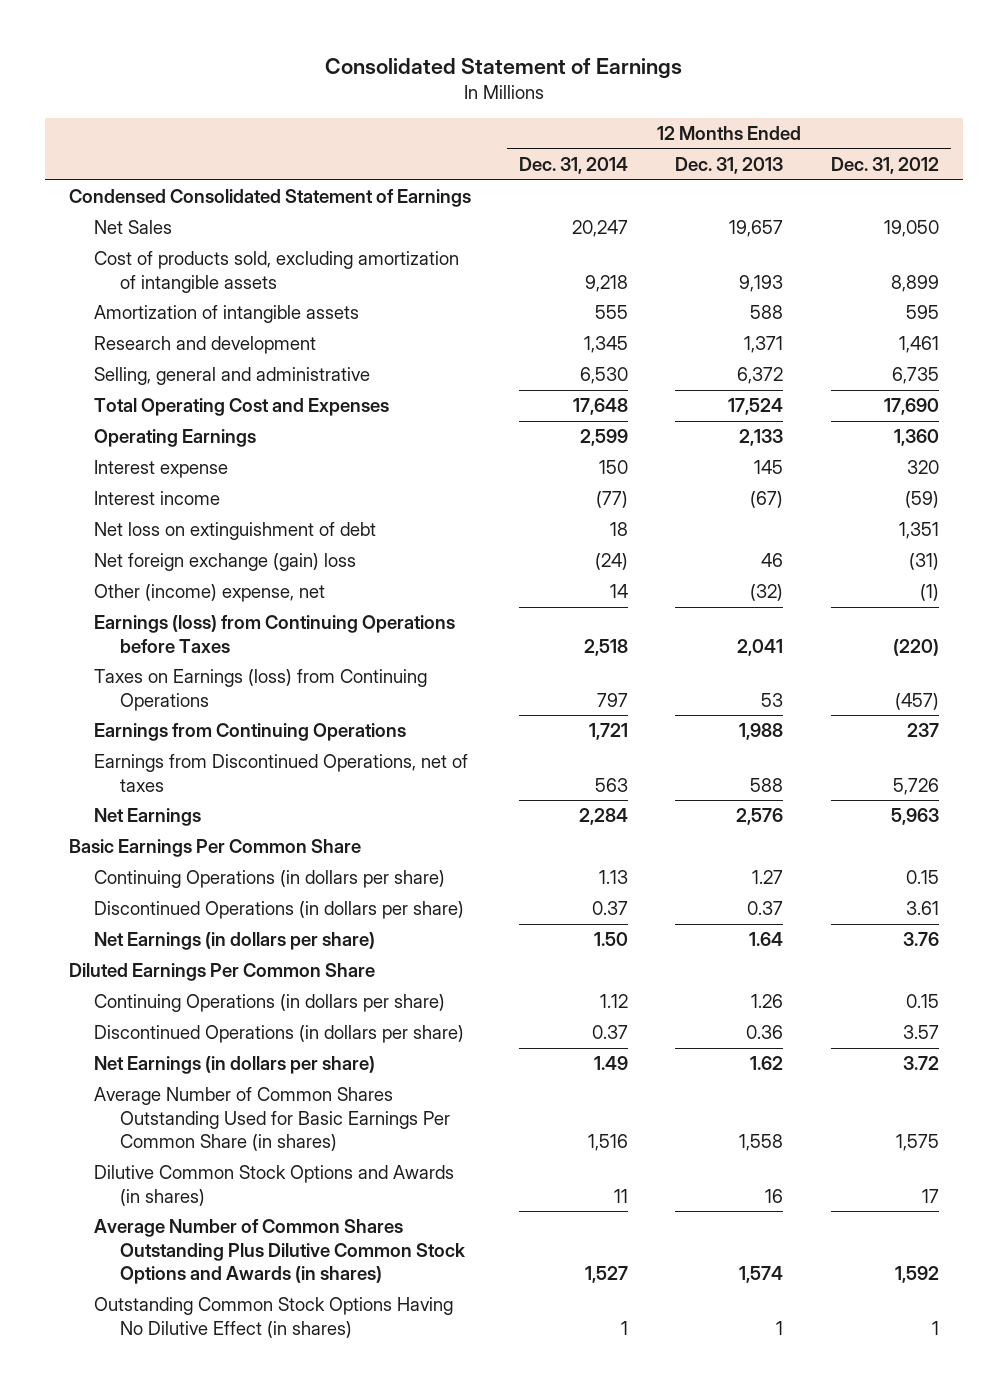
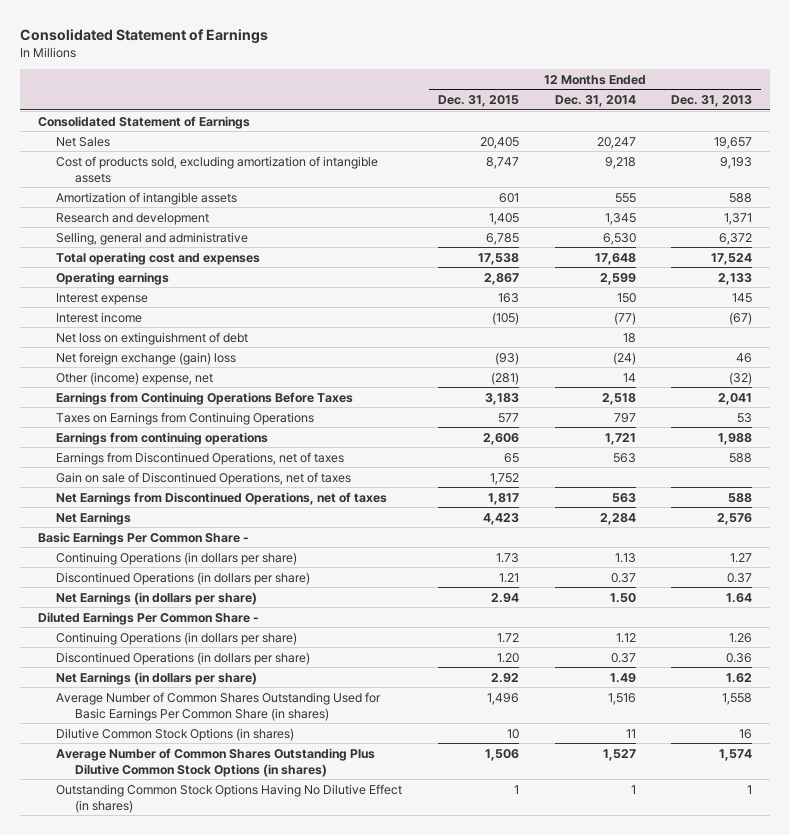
- | 12 Months Ended Dec. 31, 2014 | 12 Months Ended Dec. 31, 2013 | 12 Months Ended Dec. 31, 2012
+ | 12 Months Ended Dec. 31, 2015 | 12 Months Ended Dec. 31, 2014 | 12 Months Ended Dec. 31, 2013
- Condensed Consolidated Statement of Earnings
+ Consolidated Statement of Earnings
- Total Operating Cost and Expenses | 17,648 | 17,524 | 17,690
- Operating Earnings | 2,599 | 2,133 | 1,360
+ Total operating cost and expenses | 17,538 | 17,648 | 17,524
+ Operating earnings | 2,867 | 2,599 | 2,133
- Earnings (loss) from Continuing Operations before Taxes | 2,518 | 2,041 | (220)
- Taxes on Earnings (loss) from Continuing Operations | 797 | 53 | (457)
- Earnings from Continuing Operations | 1,721 | 1,988 | 237
+ Earnings from Continuing Operations Before Taxes | 3,183 | 2,518 | 2,041
+ Taxes on Earnings from Continuing Operations | 577 | 797 | 53
+ Earnings from continuing operations | 2,606 | 1,721 | 1,988
+ Gain on sale of Discontinued Operations, net of taxes | 1,752 | |
+ Net Earnings from Discontinued Operations, net of taxes | 1,817 | 563 | 588
- Basic Earnings Per Common Share
+ Basic Earnings Per Common Share -
- Diluted Earnings Per Common Share
+ Diluted Earnings Per Common Share -
- Dilutive Common Stock Options and Awards (in shares) | 11 | 16 | 17
- Average Number of Common Shares Outstanding Plus Dilutive Common Stock Options and Awards (in shares) | 1,527 | 1,574 | 1,592
+ Dilutive Common Stock Options (in shares) | 10 | 11 | 16
+ Average Number of Common Shares Outstanding Plus Dilutive Common Stock Options (in shares) | 1,506 | 1,527 | 1,574

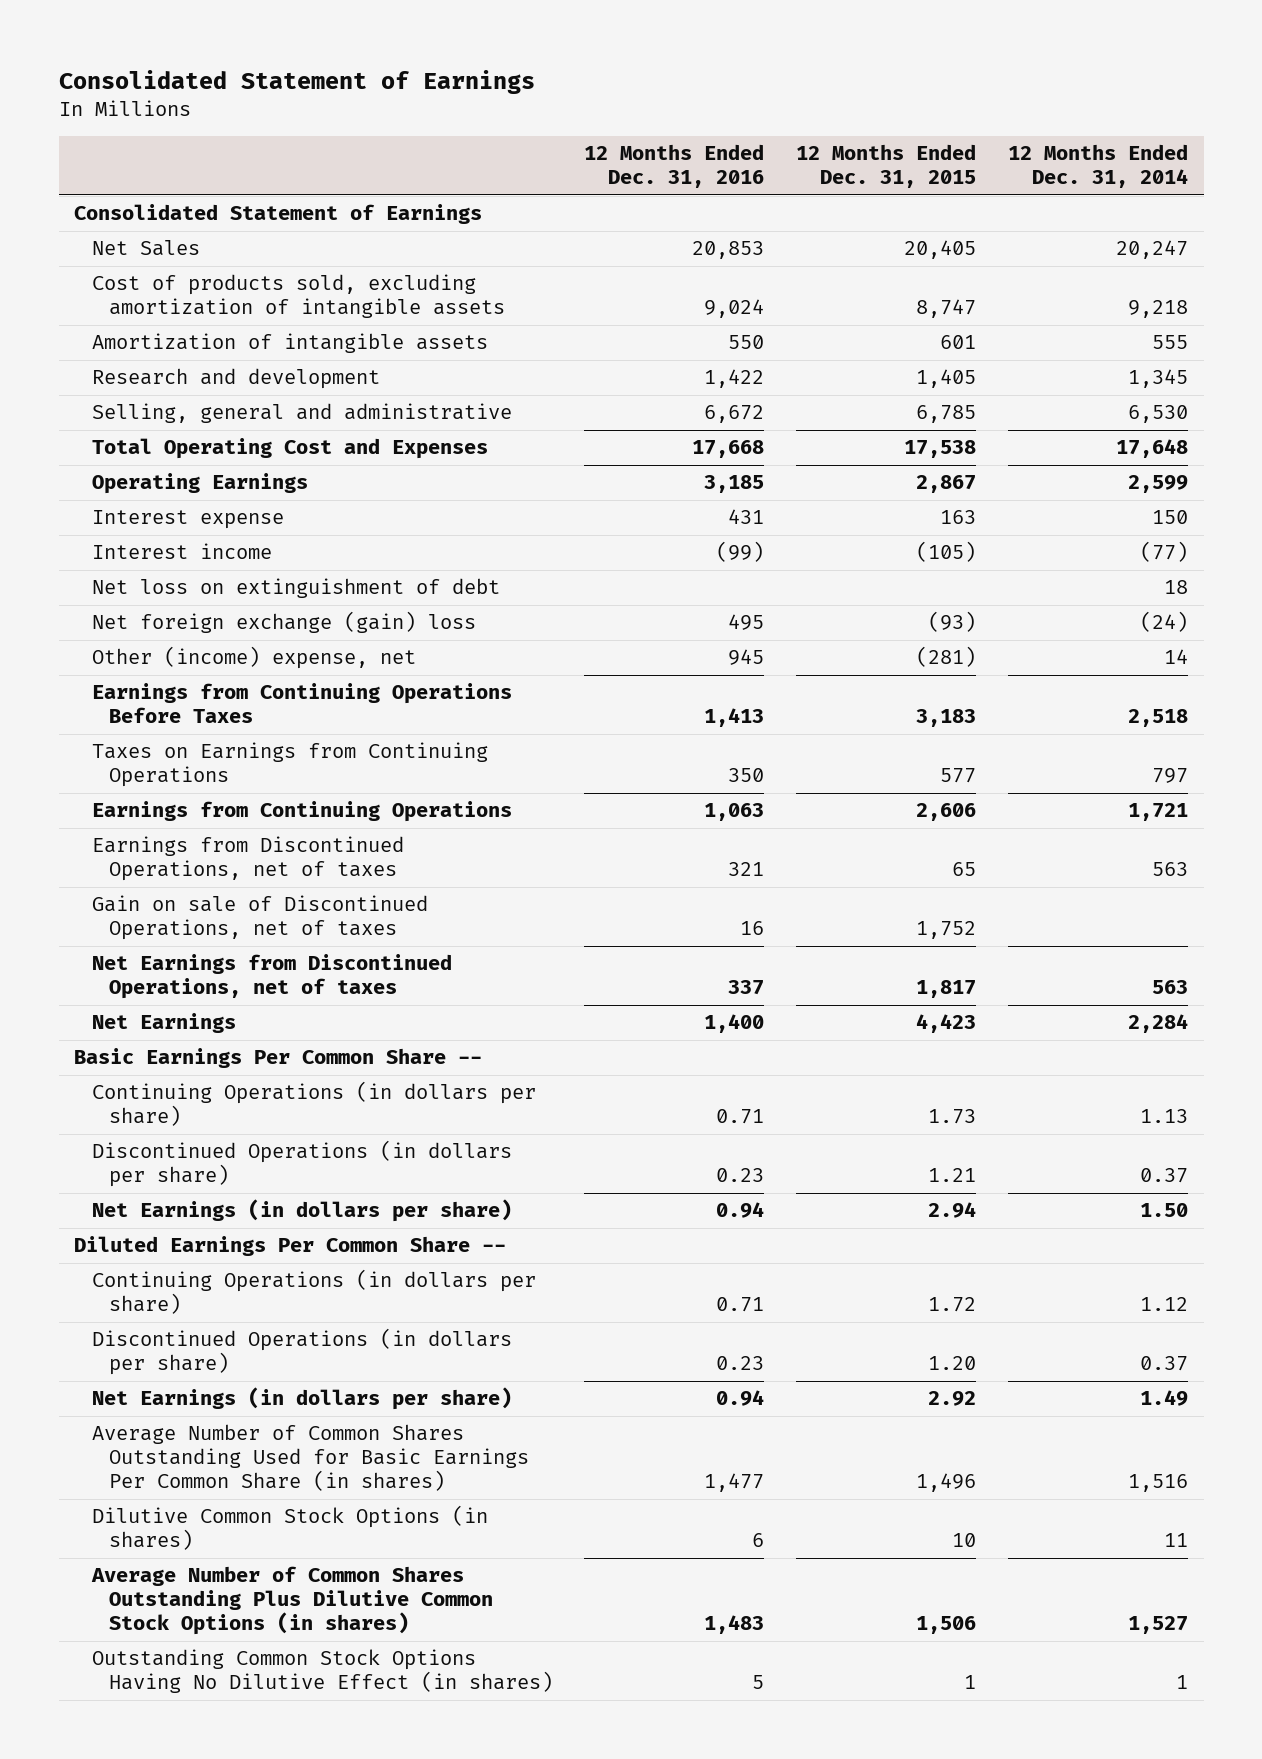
- | 12 Months Ended Dec. 31, 2015 | 12 Months Ended Dec. 31, 2014 | 12 Months Ended Dec. 31, 2013
+ | 12 Months Ended Dec. 31, 2016 | 12 Months Ended Dec. 31, 2015 | 12 Months Ended Dec. 31, 2014
- Total operating cost and expenses | 17,538 | 17,648 | 17,524
- Operating earnings | 2,867 | 2,599 | 2,133
+ Total Operating Cost and Expenses | 17,668 | 17,538 | 17,648
+ Operating Earnings | 3,185 | 2,867 | 2,599
- Earnings from continuing operations | 2,606 | 1,721 | 1,988
+ Earnings from Continuing Operations | 1,063 | 2,606 | 1,721
- Basic Earnings Per Common Share -
+ Basic Earnings Per Common Share --
- Diluted Earnings Per Common Share -
+ Diluted Earnings Per Common Share --

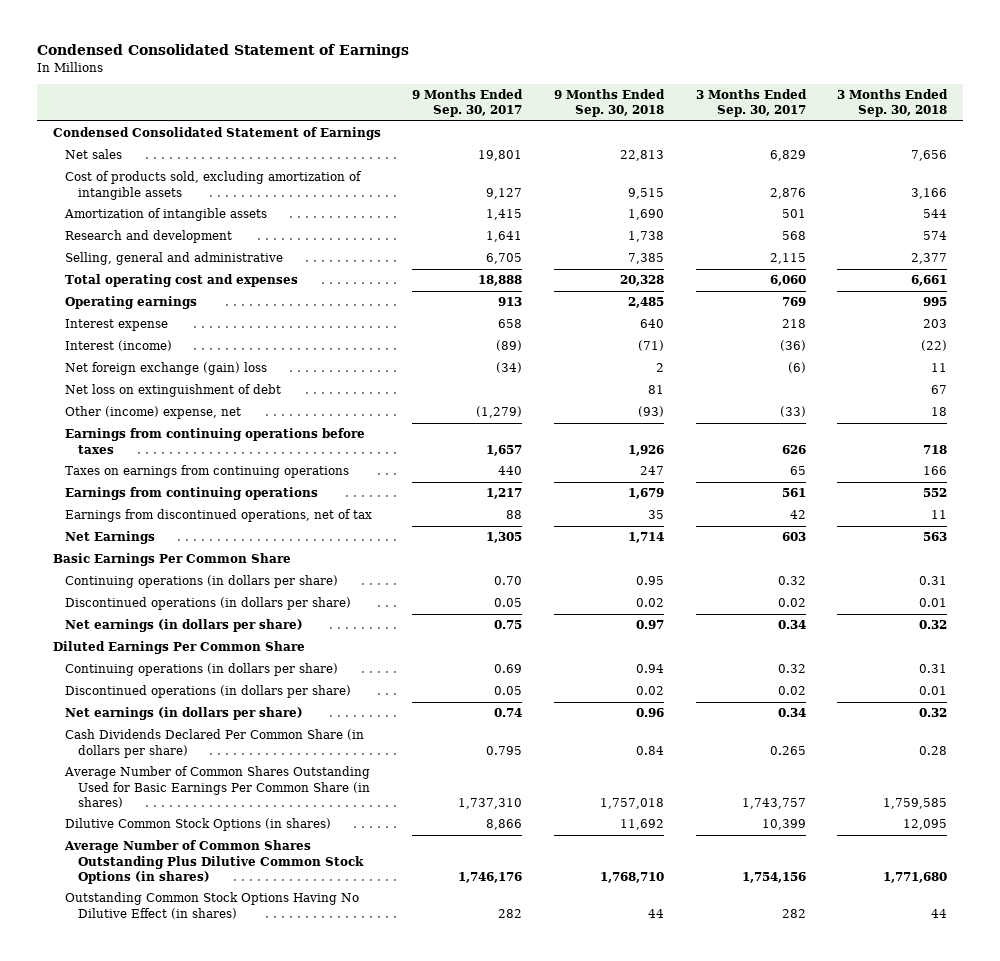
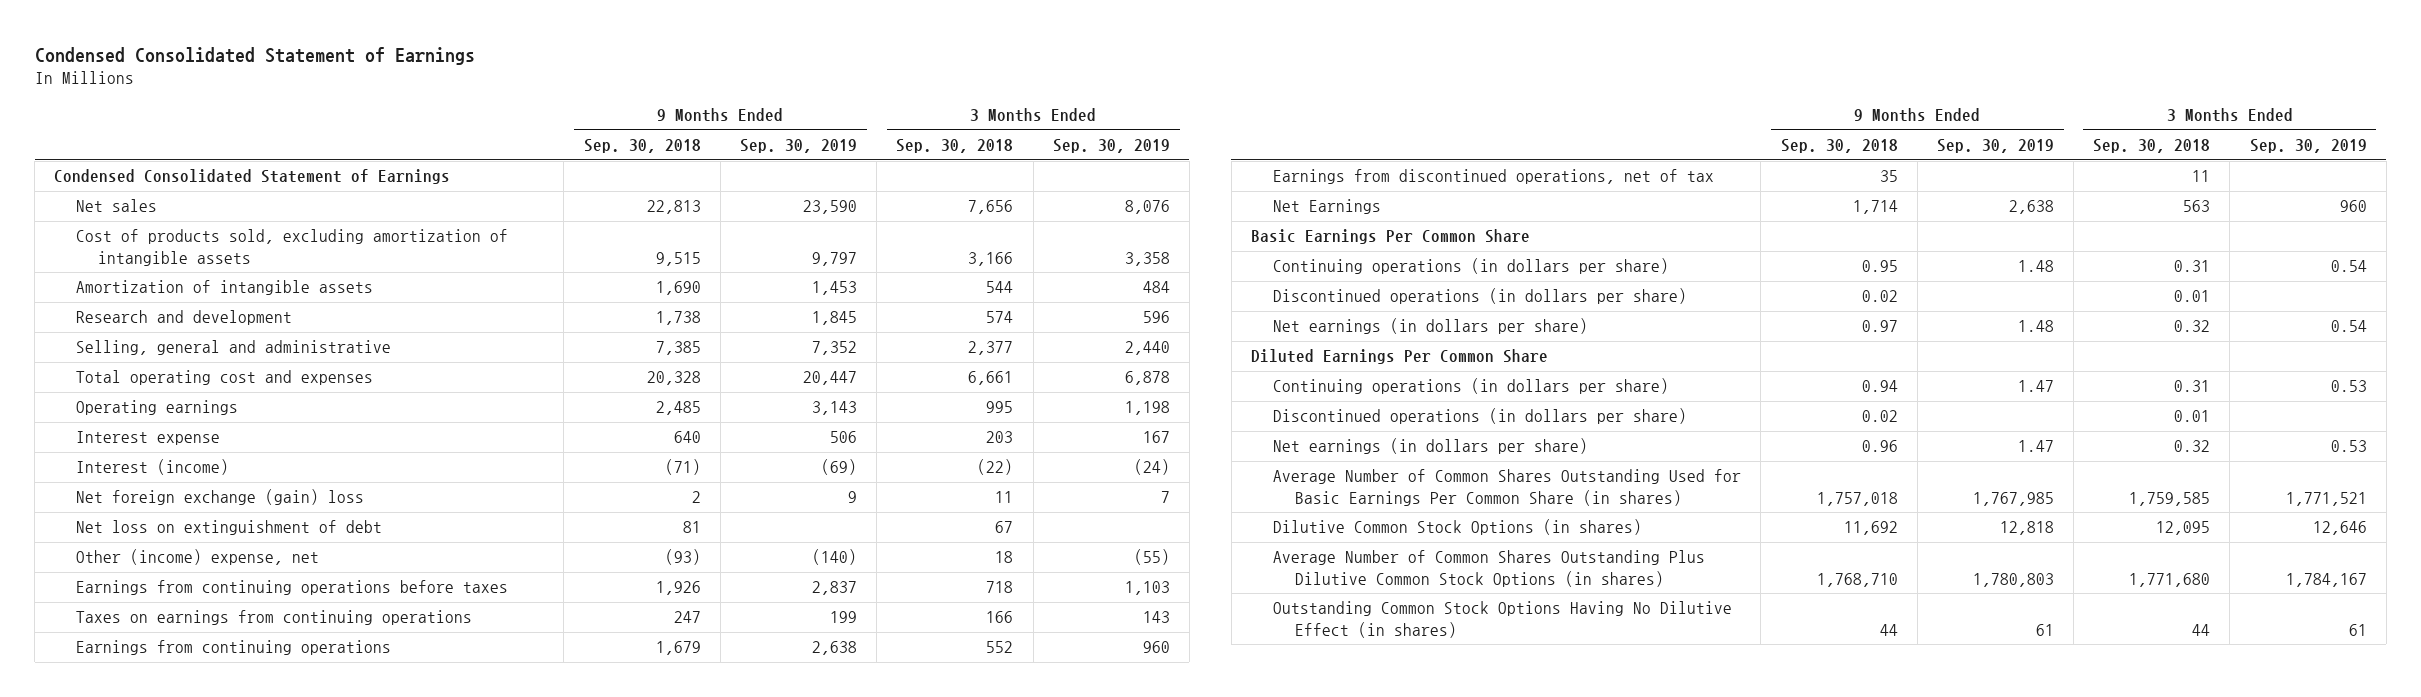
- | 9 Months Ended Sep. 30, 2017 | 9 Months Ended Sep. 30, 2018 | 3 Months Ended Sep. 30, 2017 | 3 Months Ended Sep. 30, 2018
+ | 9 Months Ended Sep. 30, 2018 | 9 Months Ended Sep. 30, 2019 | 3 Months Ended Sep. 30, 2018 | 3 Months Ended Sep. 30, 2019
- Cash Dividends Declared Per Common Share (in dollars per share) | 0.795 | 0.84 | 0.265 | 0.28

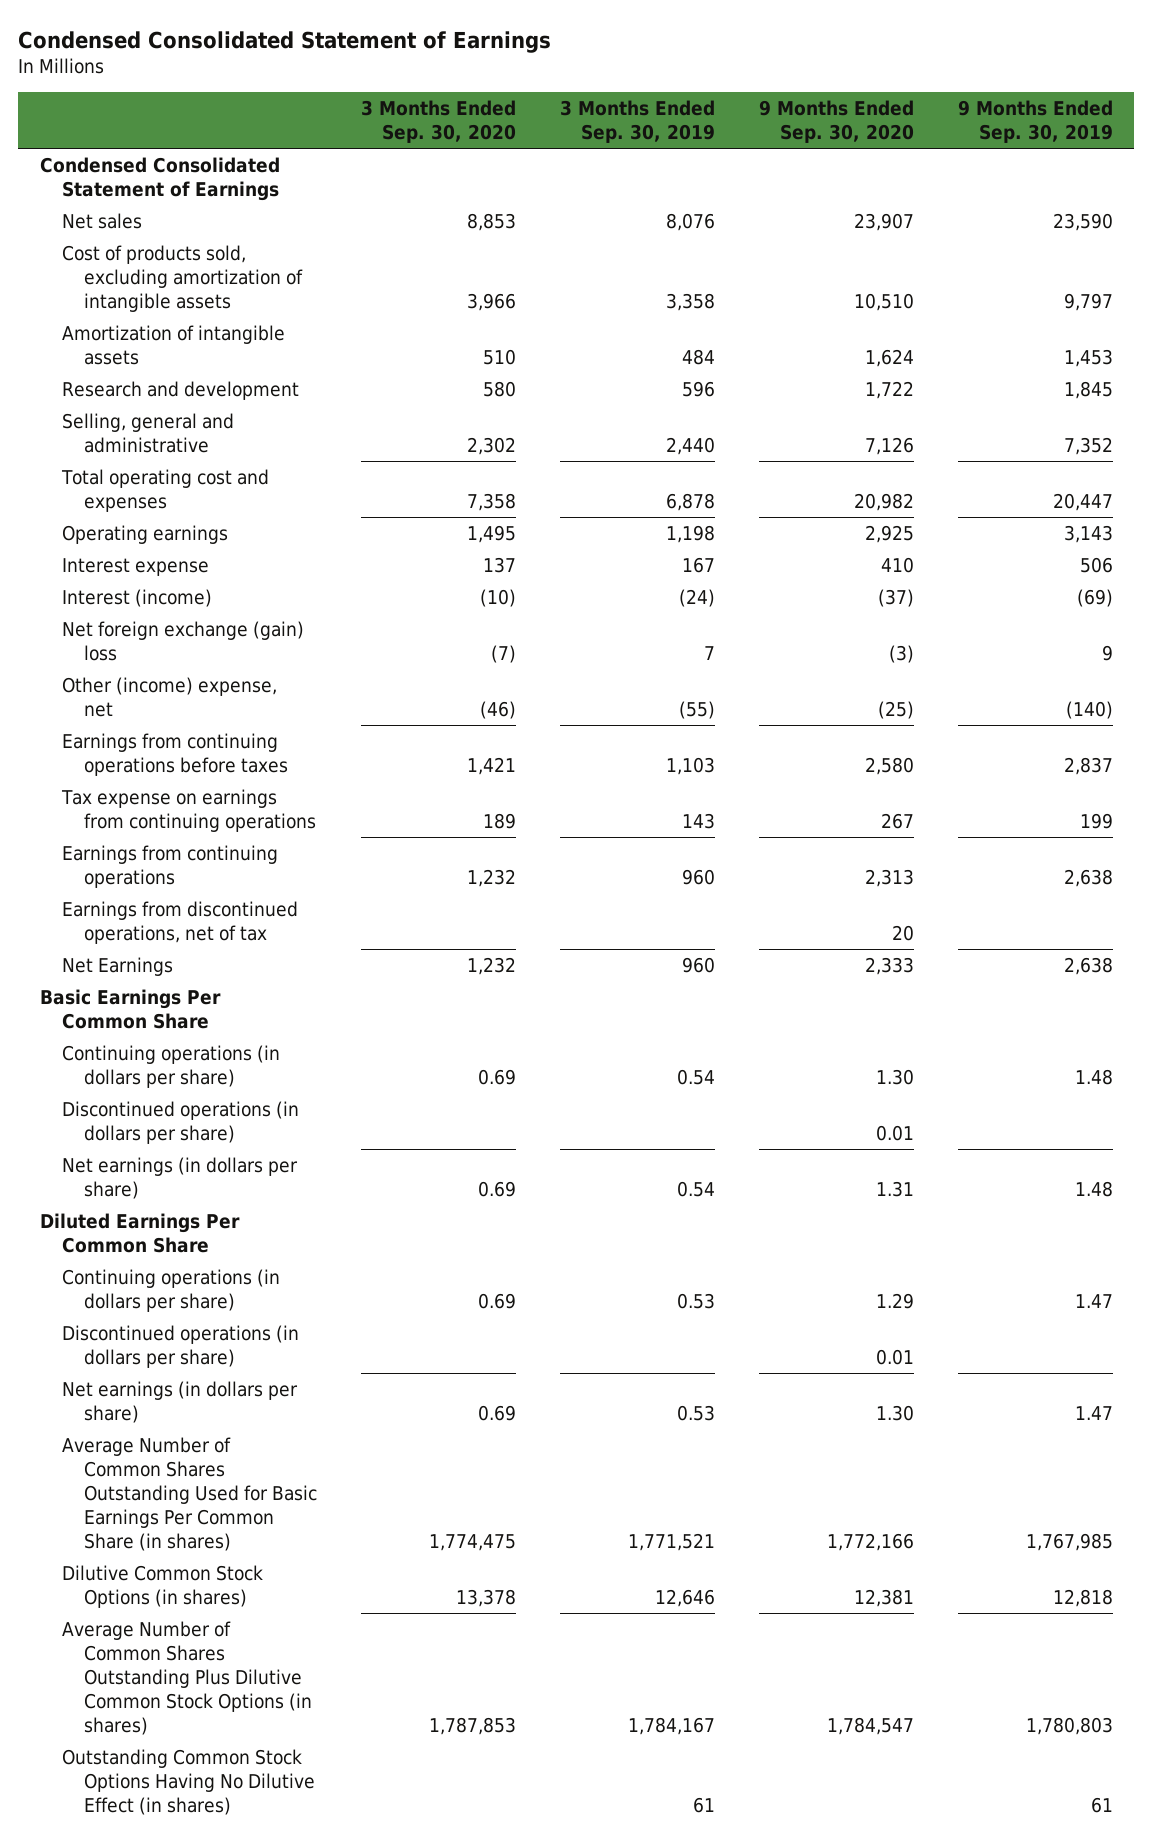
- | 9 Months Ended Sep. 30, 2018 | 9 Months Ended Sep. 30, 2019 | 3 Months Ended Sep. 30, 2018 | 3 Months Ended Sep. 30, 2019
+ | 3 Months Ended Sep. 30, 2020 | 3 Months Ended Sep. 30, 2019 | 9 Months Ended Sep. 30, 2020 | 9 Months Ended Sep. 30, 2019
- Net loss on extinguishment of debt | 81 | | 67 |
- Taxes on earnings from continuing operations | 247 | 199 | 166 | 143
+ Tax expense on earnings from continuing operations | 189 | 143 | 267 | 199

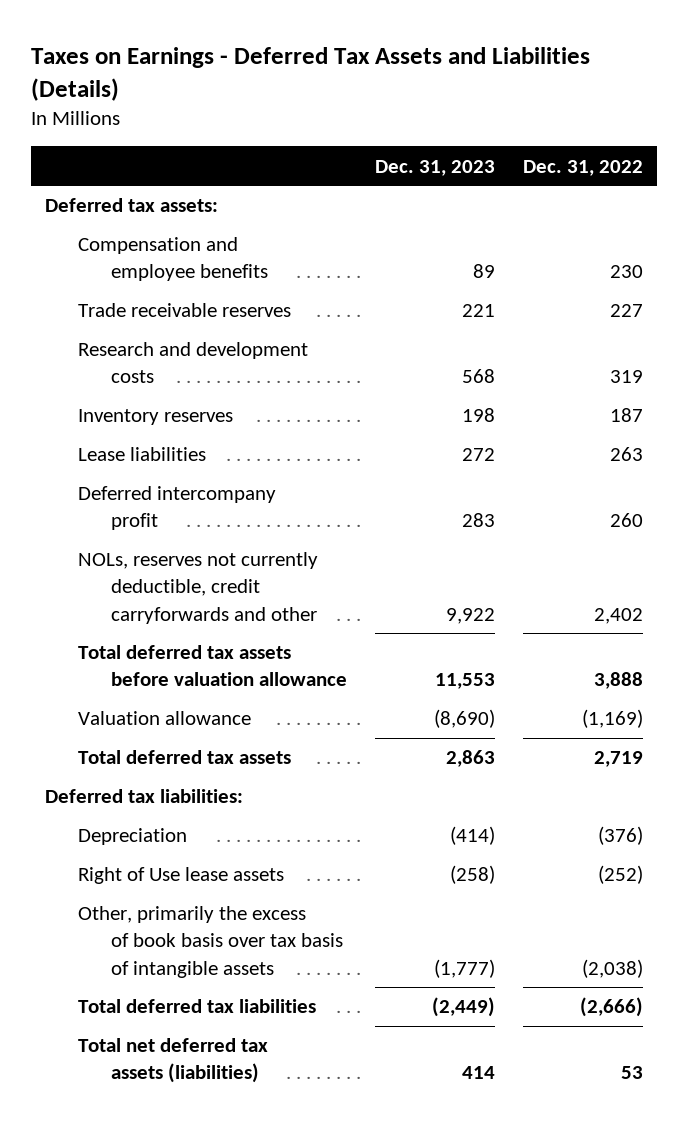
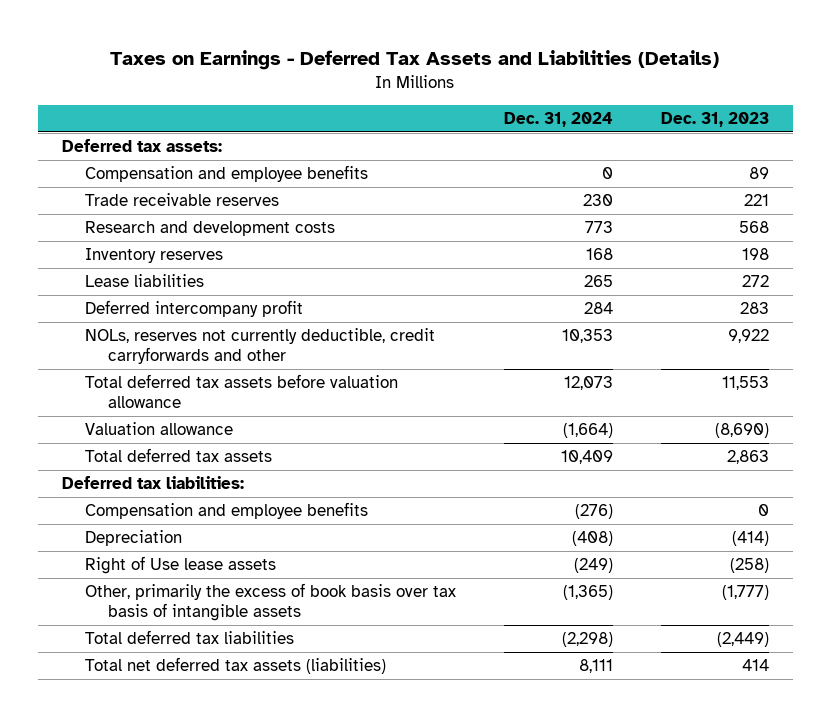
- | Dec. 31, 2023 | Dec. 31, 2022
+ | Dec. 31, 2024 | Dec. 31, 2023
+ Compensation and employee benefits | (276) | 0

